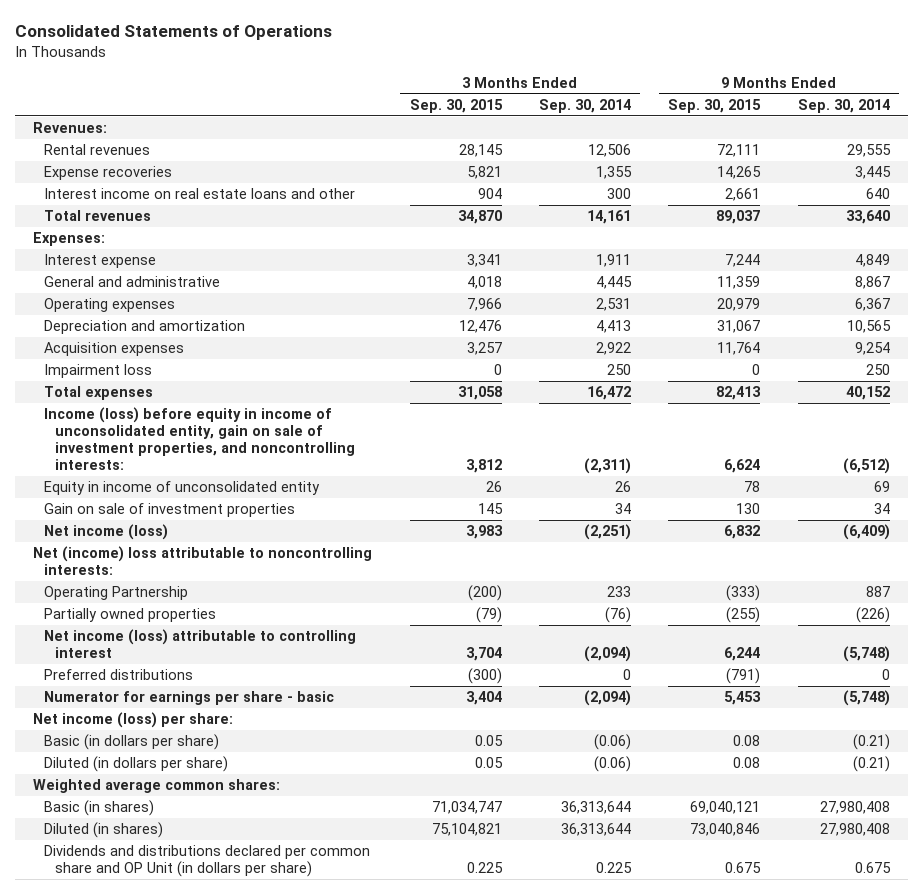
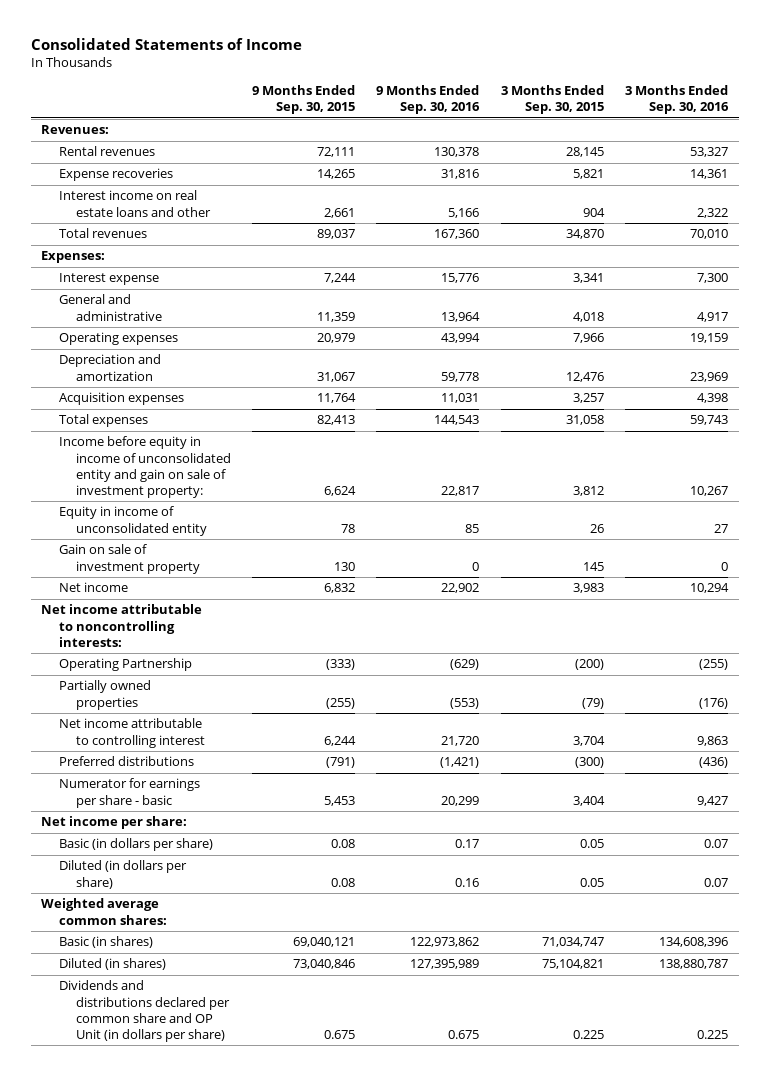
- Consolidated Statements of Operations
+ Consolidated Statements of Income
- | 3 Months Ended Sep. 30, 2015 | 3 Months Ended Sep. 30, 2014 | 9 Months Ended Sep. 30, 2015 | 9 Months Ended Sep. 30, 2014
+ | 9 Months Ended Sep. 30, 2015 | 9 Months Ended Sep. 30, 2016 | 3 Months Ended Sep. 30, 2015 | 3 Months Ended Sep. 30, 2016
- Impairment loss | 0 | 250 | 0 | 250
- Income (loss) before equity in income of unconsolidated entity, gain on sale of investment properties, and noncontrolling interests: | 3,812 | (2,311) | 6,624 | (6,512)
+ Income before equity in income of unconsolidated entity and gain on sale of investment property: | 6,624 | 22,817 | 3,812 | 10,267
- Gain on sale of investment properties | 145 | 34 | 130 | 34
- Net income (loss) | 3,983 | (2,251) | 6,832 | (6,409)
- Net (income) loss attributable to noncontrolling interests:
+ Gain on sale of investment property | 130 | 0 | 145 | 0
+ Net income | 6,832 | 22,902 | 3,983 | 10,294
+ Net income attributable to noncontrolling interests:
- Net income (loss) attributable to controlling interest | 3,704 | (2,094) | 6,244 | (5,748)
+ Net income attributable to controlling interest | 6,244 | 21,720 | 3,704 | 9,863
- Net income (loss) per share:
+ Net income per share:

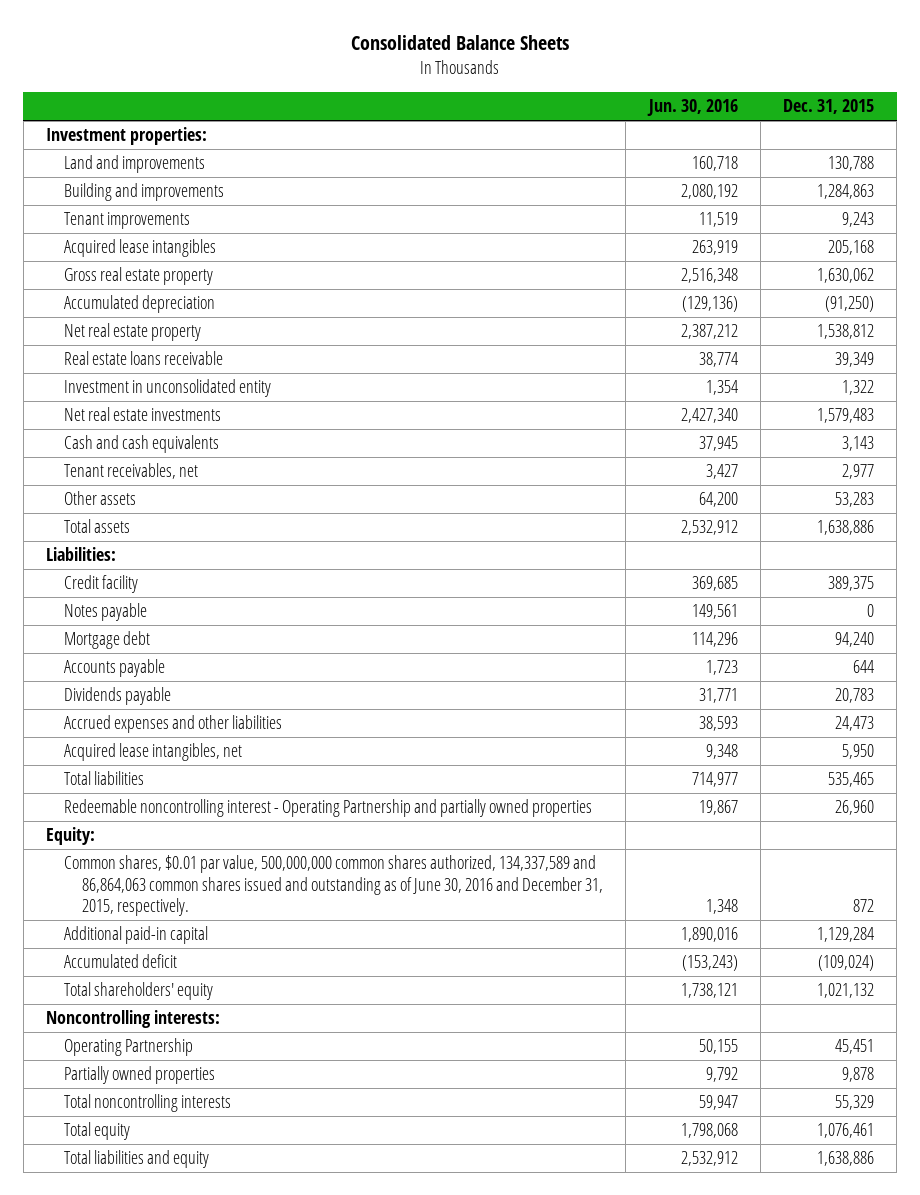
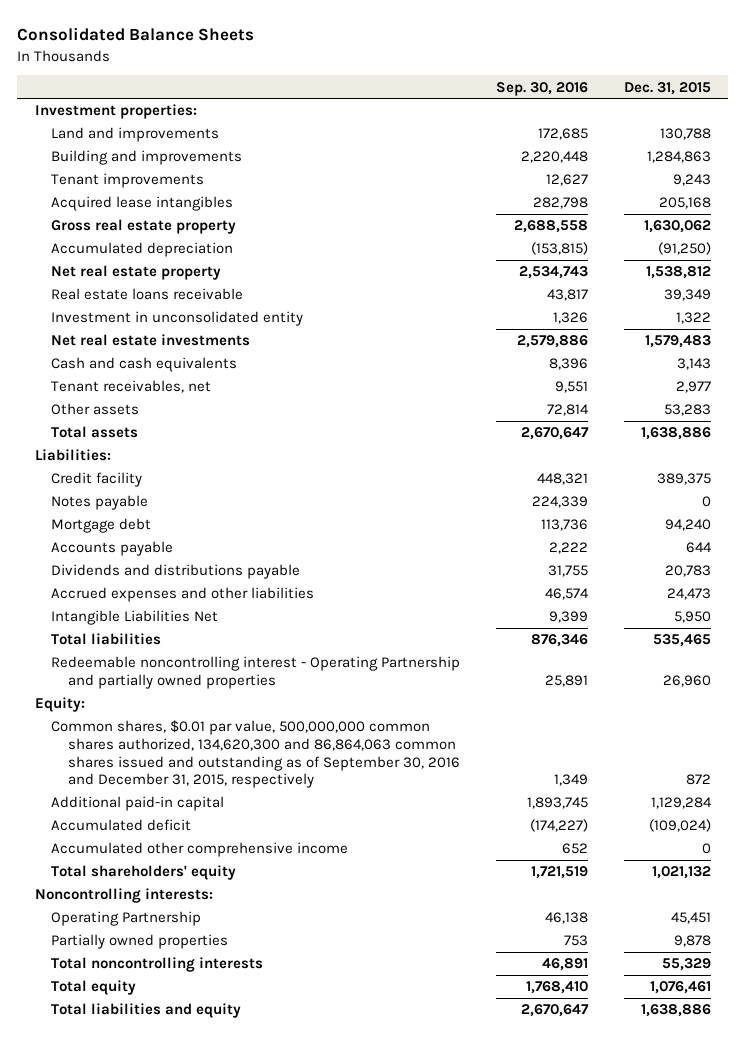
- | Jun. 30, 2016 | Dec. 31, 2015
+ | Sep. 30, 2016 | Dec. 31, 2015
- Dividends payable | 31,771 | 20,783
+ Dividends and distributions payable | 31,755 | 20,783
- Acquired lease intangibles, net | 9,348 | 5,950
+ Intangible Liabilities Net | 9,399 | 5,950
- Common shares, $0.01 par value, 500,000,000 common shares authorized, 134,337,589 and 86,864,063 common shares issued and outstanding as of June 30, 2016 and December 31, 2015, respectively. | 1,348 | 872
+ Common shares, $0.01 par value, 500,000,000 common shares authorized, 134,620,300 and 86,864,063 common shares issued and outstanding as of September 30, 2016 and December 31, 2015, respectively | 1,349 | 872
+ Accumulated other comprehensive income | 652 | 0

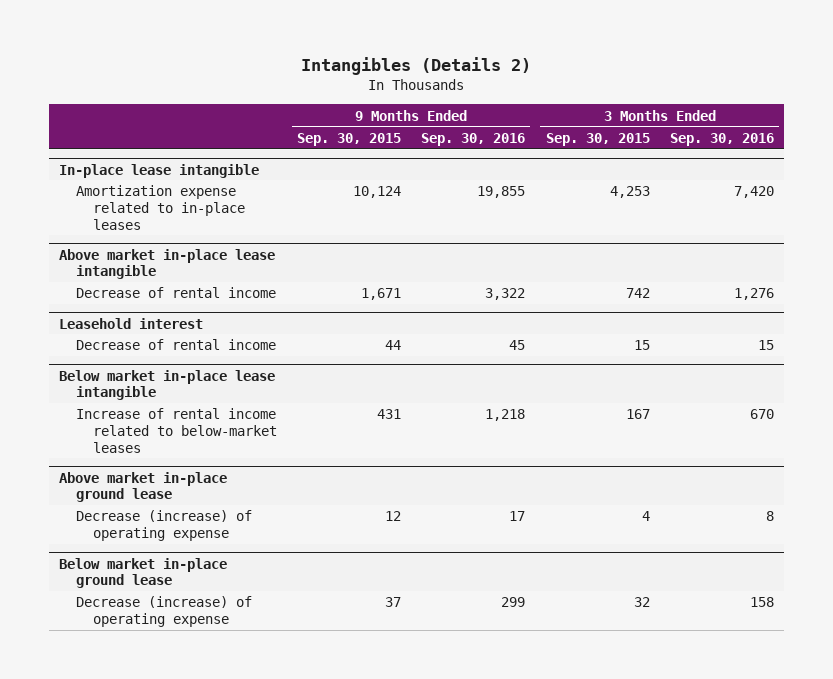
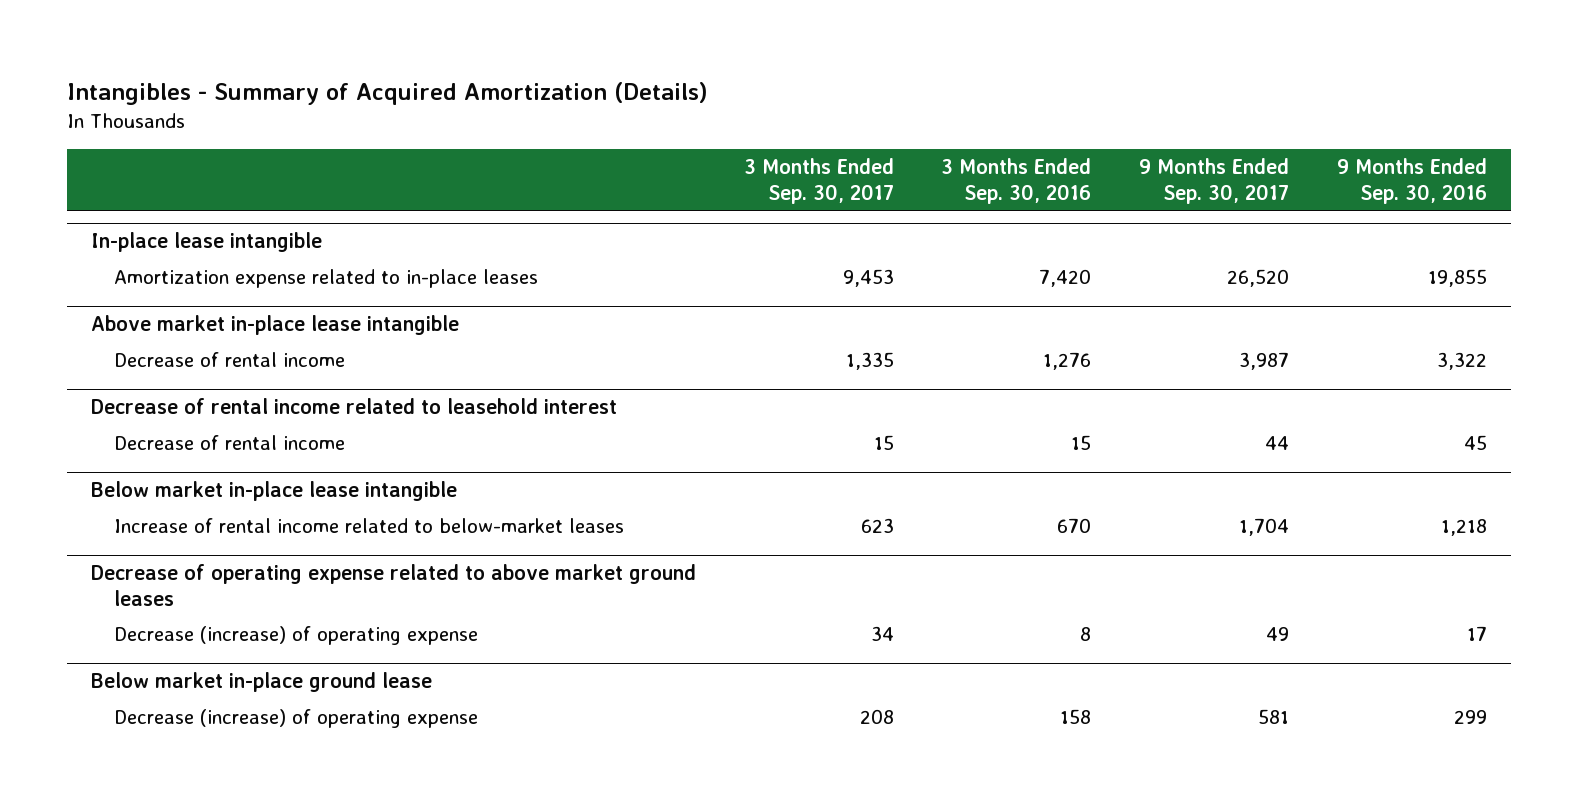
- Intangibles (Details 2)
+ Intangibles - Summary of Acquired Amortization (Details)
- | 9 Months Ended Sep. 30, 2015 | 9 Months Ended Sep. 30, 2016 | 3 Months Ended Sep. 30, 2015 | 3 Months Ended Sep. 30, 2016
+ | 3 Months Ended Sep. 30, 2017 | 3 Months Ended Sep. 30, 2016 | 9 Months Ended Sep. 30, 2017 | 9 Months Ended Sep. 30, 2016
- Leasehold interest
+ Decrease of rental income related to leasehold interest
- Above market in-place ground lease
+ Decrease of operating expense related to above market ground leases

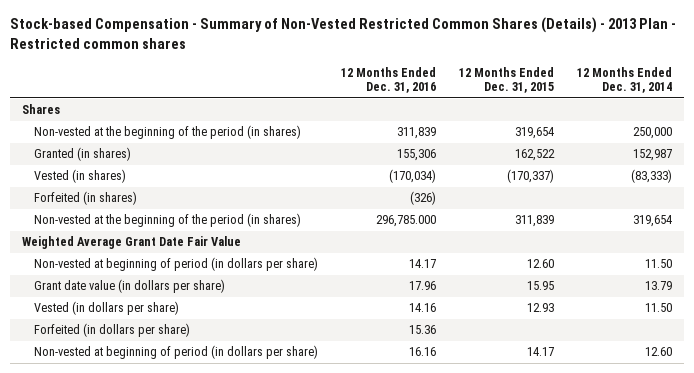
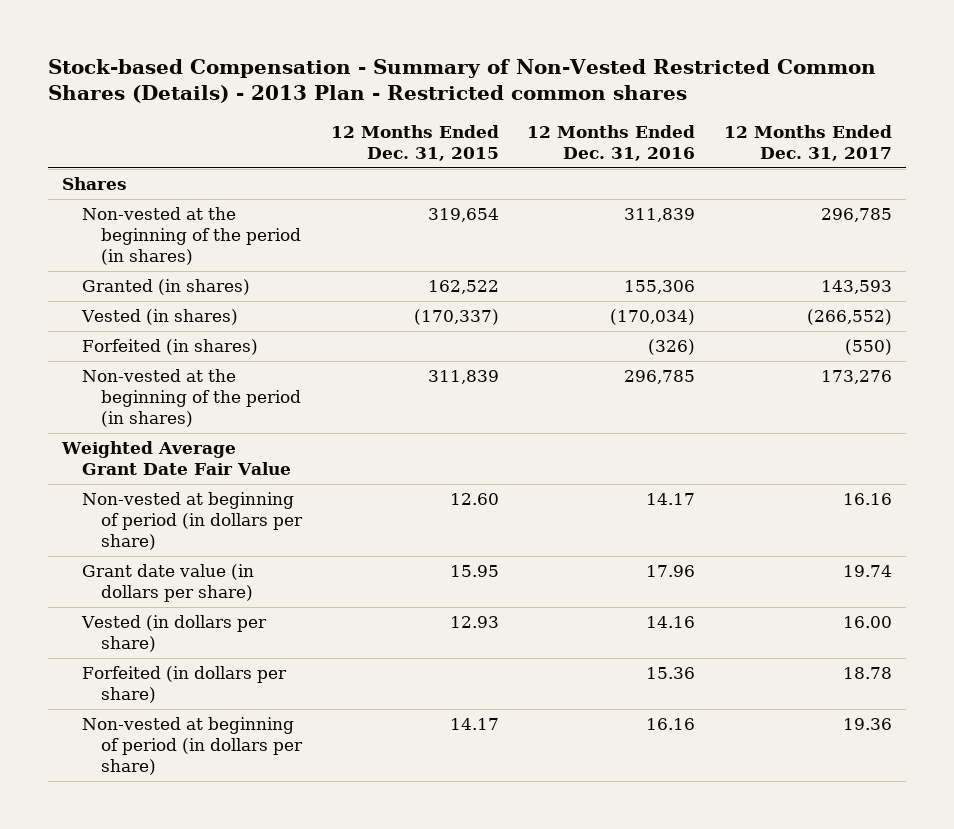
- | 12 Months Ended Dec. 31, 2016 | 12 Months Ended Dec. 31, 2015 | 12 Months Ended Dec. 31, 2014
+ | 12 Months Ended Dec. 31, 2015 | 12 Months Ended Dec. 31, 2016 | 12 Months Ended Dec. 31, 2017
- Non-vested at the beginning of the period (in shares) | 296,785.000 | 311,839 | 319,654
+ Non-vested at the beginning of the period (in shares) | 311,839 | 296,785 | 173,276

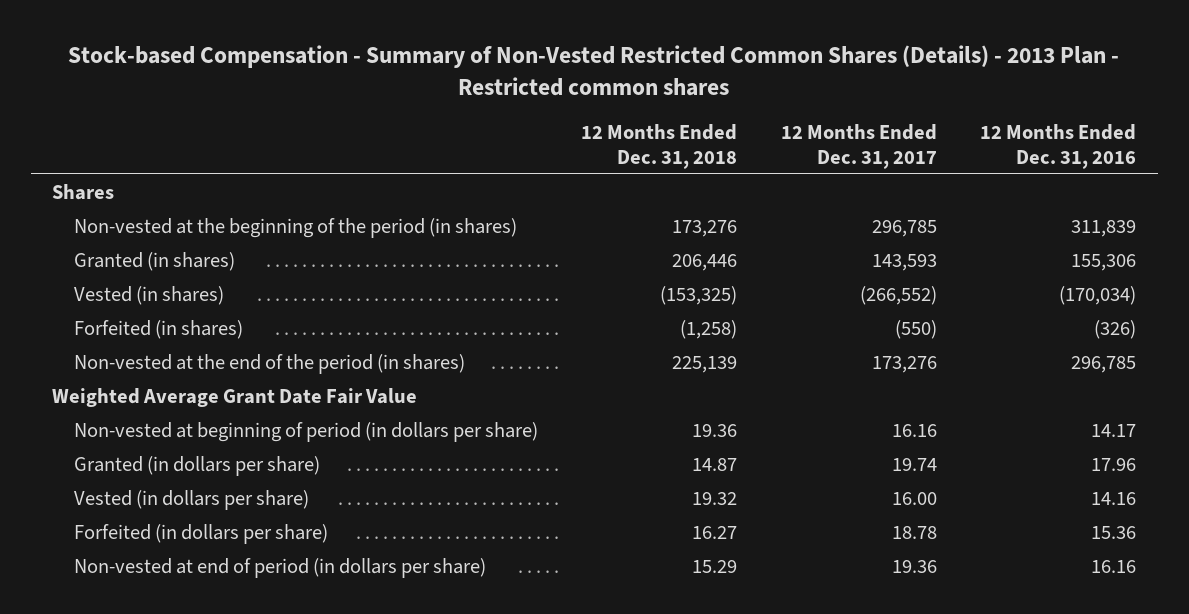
- | 12 Months Ended Dec. 31, 2015 | 12 Months Ended Dec. 31, 2016 | 12 Months Ended Dec. 31, 2017
+ | 12 Months Ended Dec. 31, 2018 | 12 Months Ended Dec. 31, 2017 | 12 Months Ended Dec. 31, 2016
- Non-vested at the beginning of the period (in shares) | 311,839 | 296,785 | 173,276
+ Non-vested at the end of the period (in shares) | 225,139 | 173,276 | 296,785
- Grant date value (in dollars per share) | 15.95 | 17.96 | 19.74
+ Granted (in dollars per share) | 14.87 | 19.74 | 17.96
- Non-vested at beginning of period (in dollars per share) | 14.17 | 16.16 | 19.36
+ Non-vested at end of period (in dollars per share) | 15.29 | 19.36 | 16.16

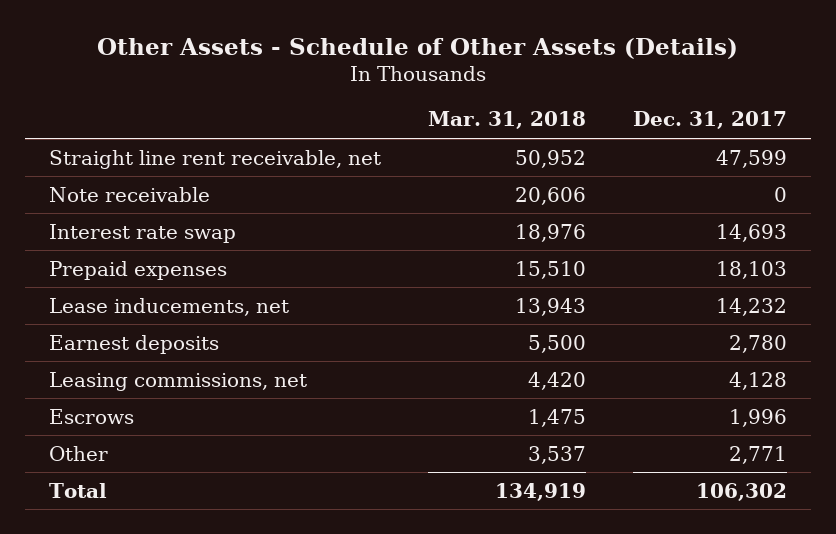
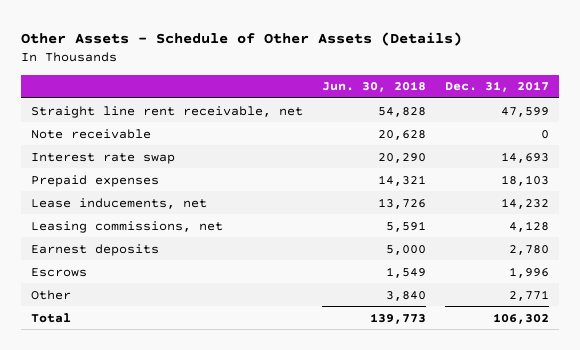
- | Mar. 31, 2018 | Dec. 31, 2017
+ | Jun. 30, 2018 | Dec. 31, 2017
moved down: Earnest deposits | 5,000 | 2,780

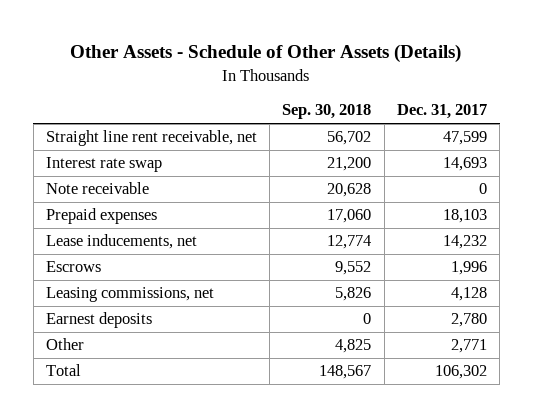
- | Jun. 30, 2018 | Dec. 31, 2017
+ | Sep. 30, 2018 | Dec. 31, 2017
moved down: Note receivable | 20,628 | 0
moved up: Escrows | 9,552 | 1,996

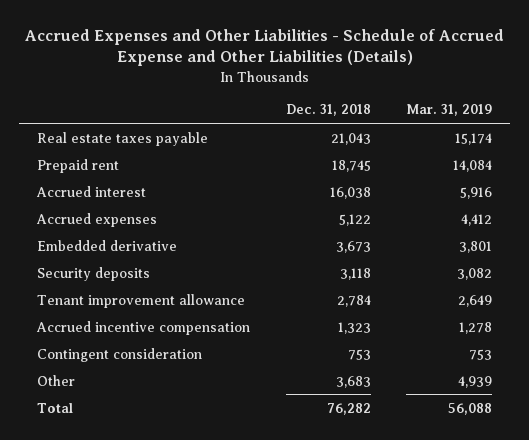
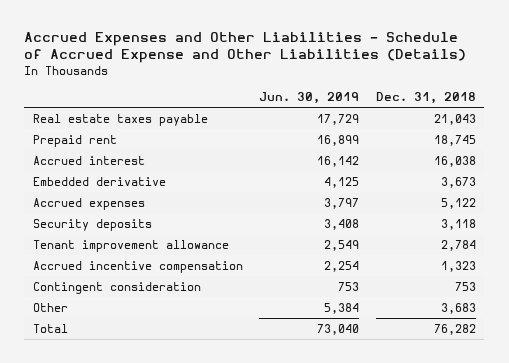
- | Dec. 31, 2018 | Mar. 31, 2019
+ | Jun. 30, 2019 | Dec. 31, 2018
moved down: Accrued expenses | 3,797 | 5,122

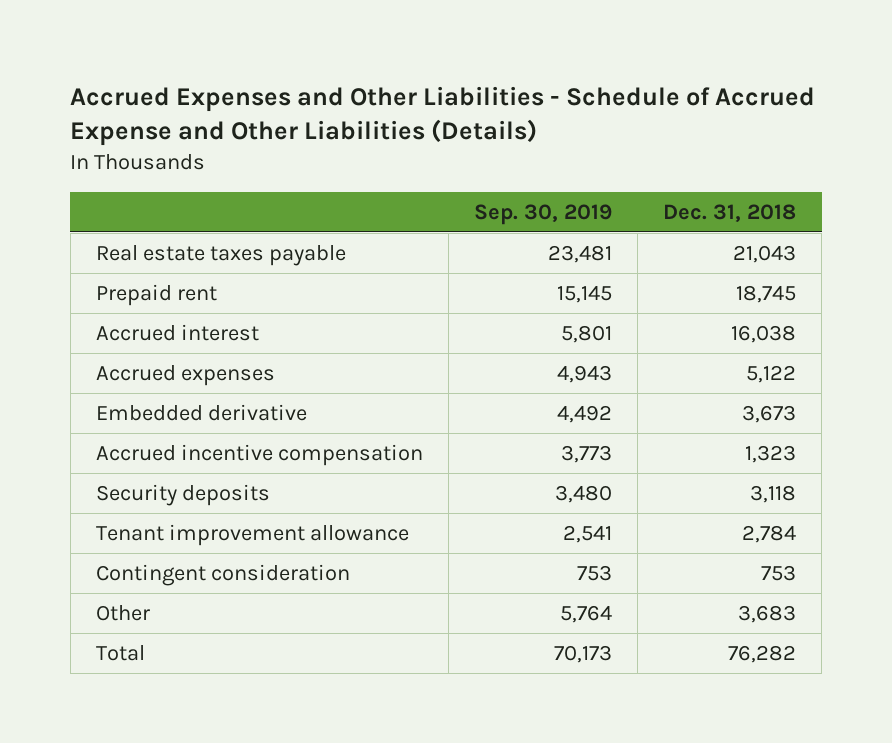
- | Jun. 30, 2019 | Dec. 31, 2018
+ | Sep. 30, 2019 | Dec. 31, 2018
moved down: Embedded derivative | 4,492 | 3,673
moved up: Accrued incentive compensation | 3,773 | 1,323

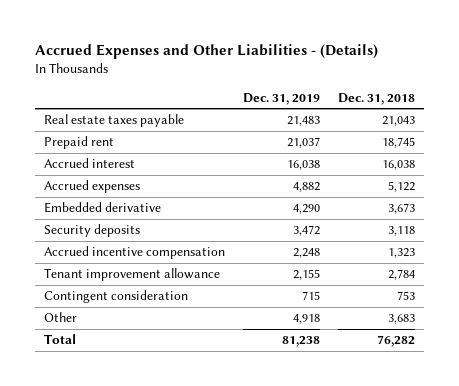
- Accrued Expenses and Other Liabilities - Schedule of Accrued Expense and Other Liabilities (Details)
+ Accrued Expenses and Other Liabilities - (Details)
- | Sep. 30, 2019 | Dec. 31, 2018
+ | Dec. 31, 2019 | Dec. 31, 2018
moved down: Accrued incentive compensation | 2,248 | 1,323

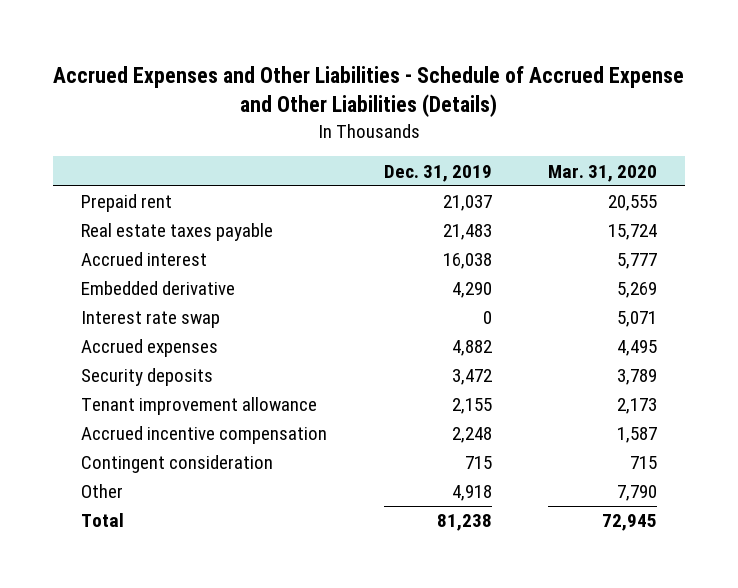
- Accrued Expenses and Other Liabilities - (Details)
+ Accrued Expenses and Other Liabilities - Schedule of Accrued Expense and Other Liabilities (Details)
- | Dec. 31, 2019 | Dec. 31, 2018
+ | Dec. 31, 2019 | Mar. 31, 2020
moved down: Real estate taxes payable | 21,483 | 15,724
+ Interest rate swap | 0 | 5,071
moved down: Accrued expenses | 4,882 | 4,495
moved down: Accrued incentive compensation | 2,248 | 1,587

